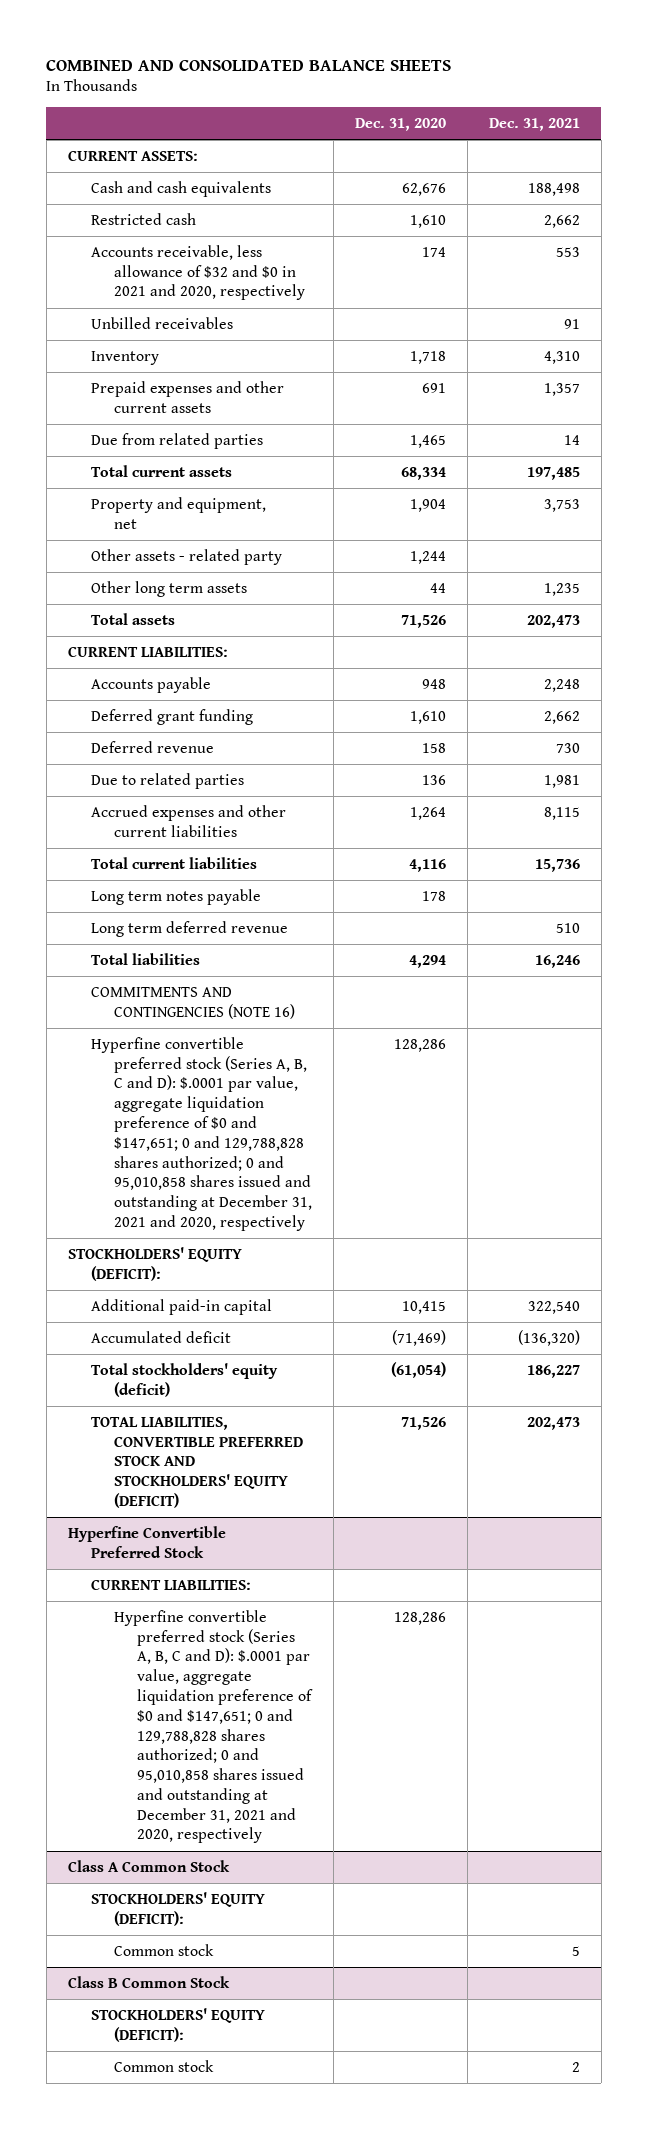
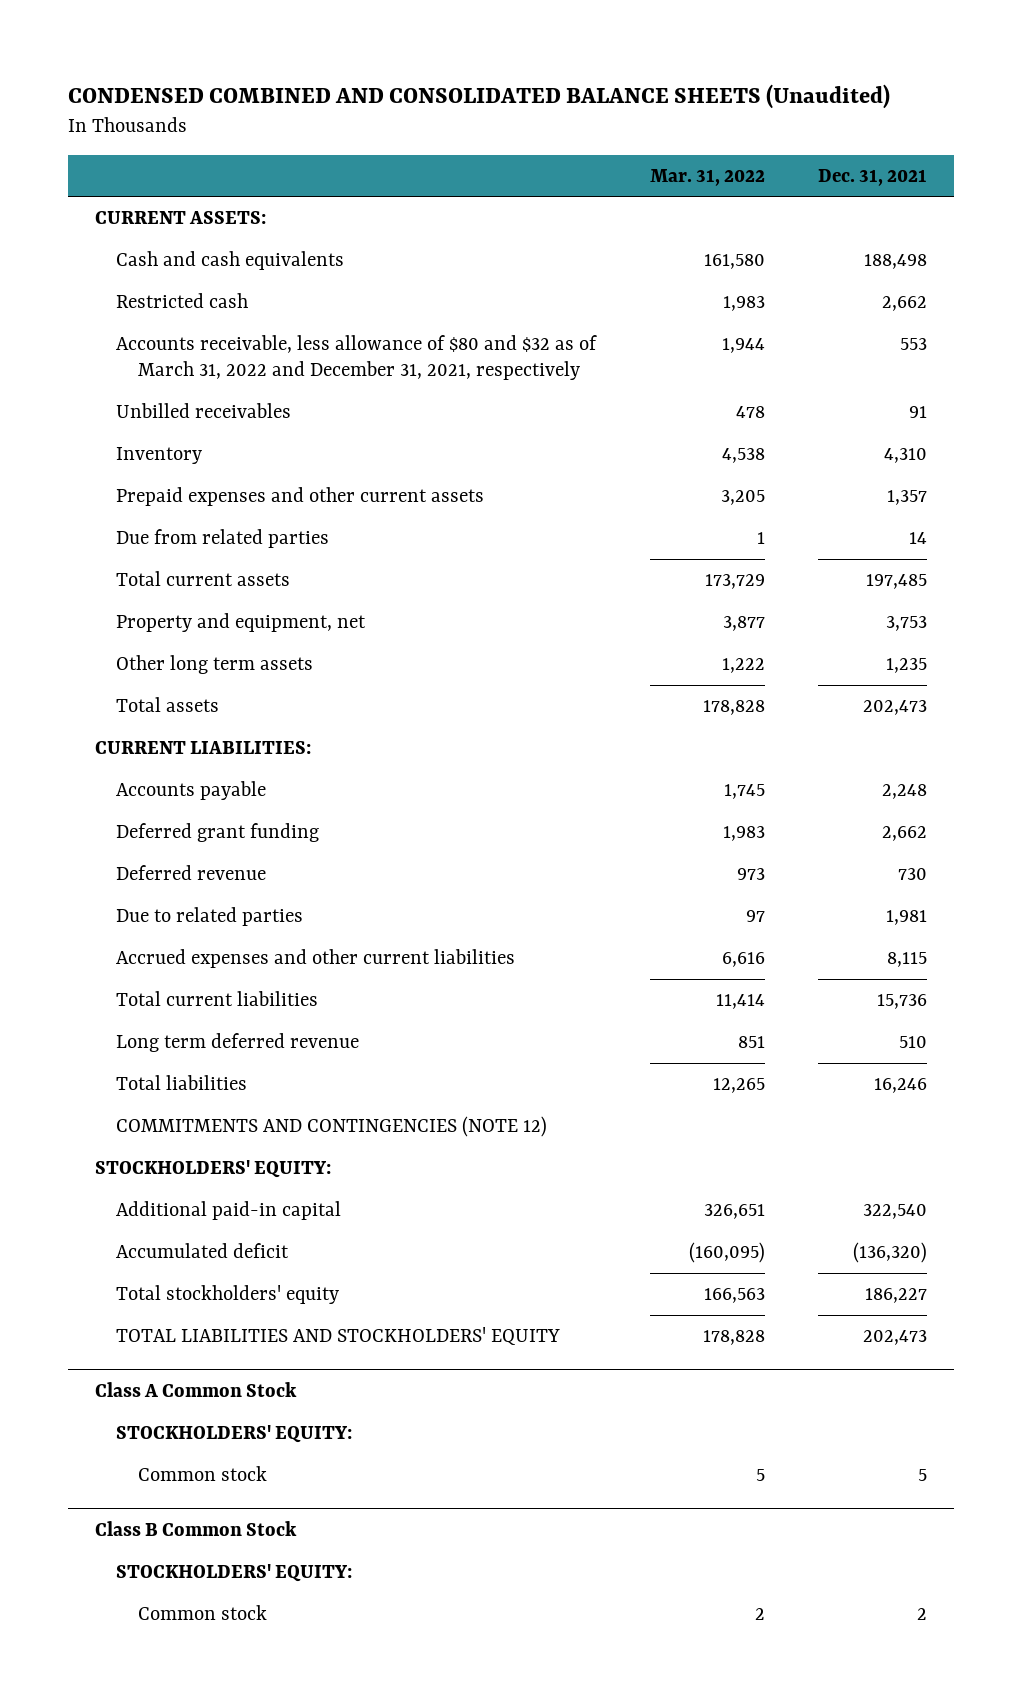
- COMBINED AND CONSOLIDATED BALANCE SHEETS
+ CONDENSED COMBINED AND CONSOLIDATED BALANCE SHEETS (Unaudited)
- | Dec. 31, 2020 | Dec. 31, 2021
+ | Mar. 31, 2022 | Dec. 31, 2021
- Accounts receivable, less allowance of $32 and $0 in 2021 and 2020, respectively | 174 | 553
+ Accounts receivable, less allowance of $80 and $32 as of March 31, 2022 and December 31, 2021, respectively | 1,944 | 553
- Other assets - related party | 1,244 |
- Long term notes payable | 178 |
- COMMITMENTS AND CONTINGENCIES (NOTE 16)
- Hyperfine convertible preferred stock (Series A, B, C and D): $.0001 par value, aggregate liquidation preference of $0 and $147,651; 0 and 129,788,828 shares authorized; 0 and 95,010,858 shares issued and outstanding at December 31, 2021 and 2020, respectively | 128,286 |
- STOCKHOLDERS' EQUITY (DEFICIT):
+ COMMITMENTS AND CONTINGENCIES (NOTE 12)
+ STOCKHOLDERS' EQUITY:
- Total stockholders' equity (deficit) | (61,054) | 186,227
- TOTAL LIABILITIES, CONVERTIBLE PREFERRED STOCK AND STOCKHOLDERS' EQUITY (DEFICIT) | 71,526 | 202,473
- Hyperfine Convertible Preferred Stock
- CURRENT LIABILITIES:
- Hyperfine convertible preferred stock (Series A, B, C and D): $.0001 par value, aggregate liquidation preference of $0 and $147,651; 0 and 129,788,828 shares authorized; 0 and 95,010,858 shares issued and outstanding at December 31, 2021 and 2020, respectively | 128,286 |
+ Total stockholders' equity | 166,563 | 186,227
+ TOTAL LIABILITIES AND STOCKHOLDERS' EQUITY | 178,828 | 202,473
@ Class A Common Stock
- STOCKHOLDERS' EQUITY (DEFICIT):
+ STOCKHOLDERS' EQUITY:
@ Class B Common Stock
- STOCKHOLDERS' EQUITY (DEFICIT):
+ STOCKHOLDERS' EQUITY:

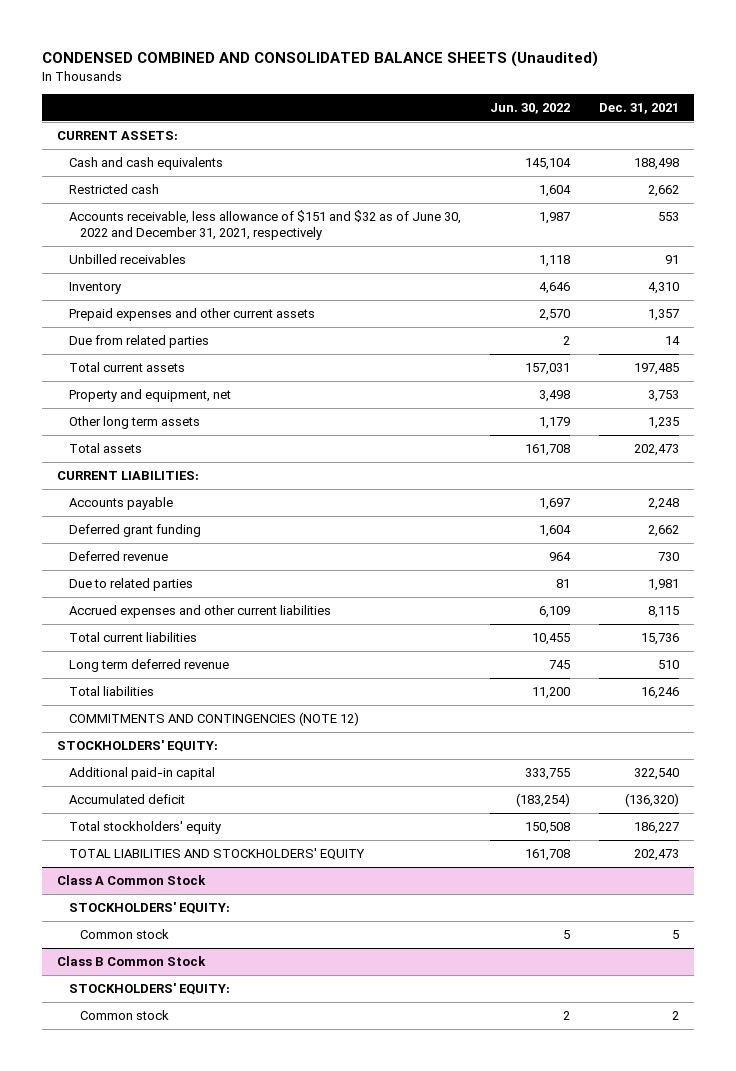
- | Mar. 31, 2022 | Dec. 31, 2021
+ | Jun. 30, 2022 | Dec. 31, 2021
- Accounts receivable, less allowance of $80 and $32 as of March 31, 2022 and December 31, 2021, respectively | 1,944 | 553
+ Accounts receivable, less allowance of $151 and $32 as of June 30, 2022 and December 31, 2021, respectively | 1,987 | 553

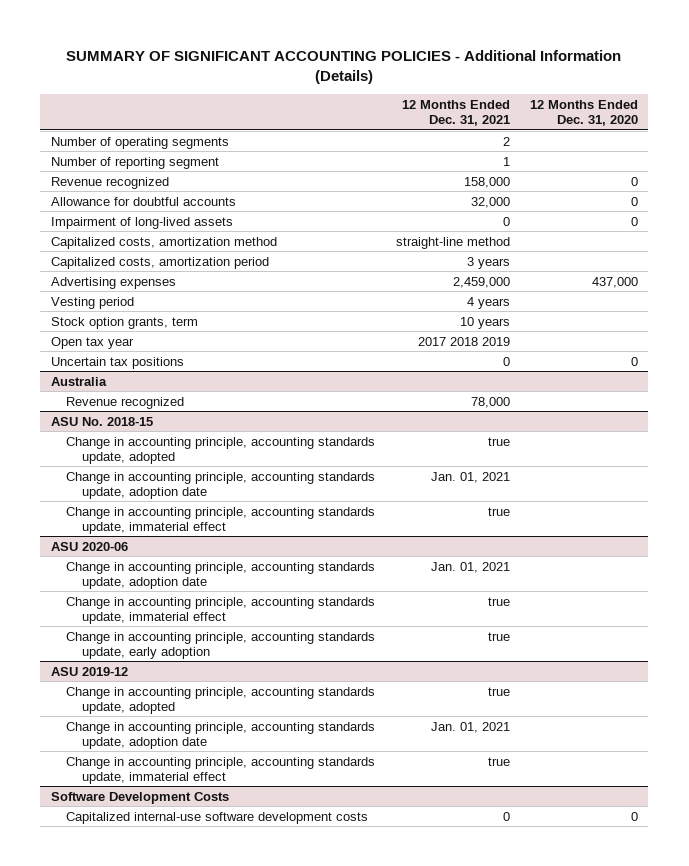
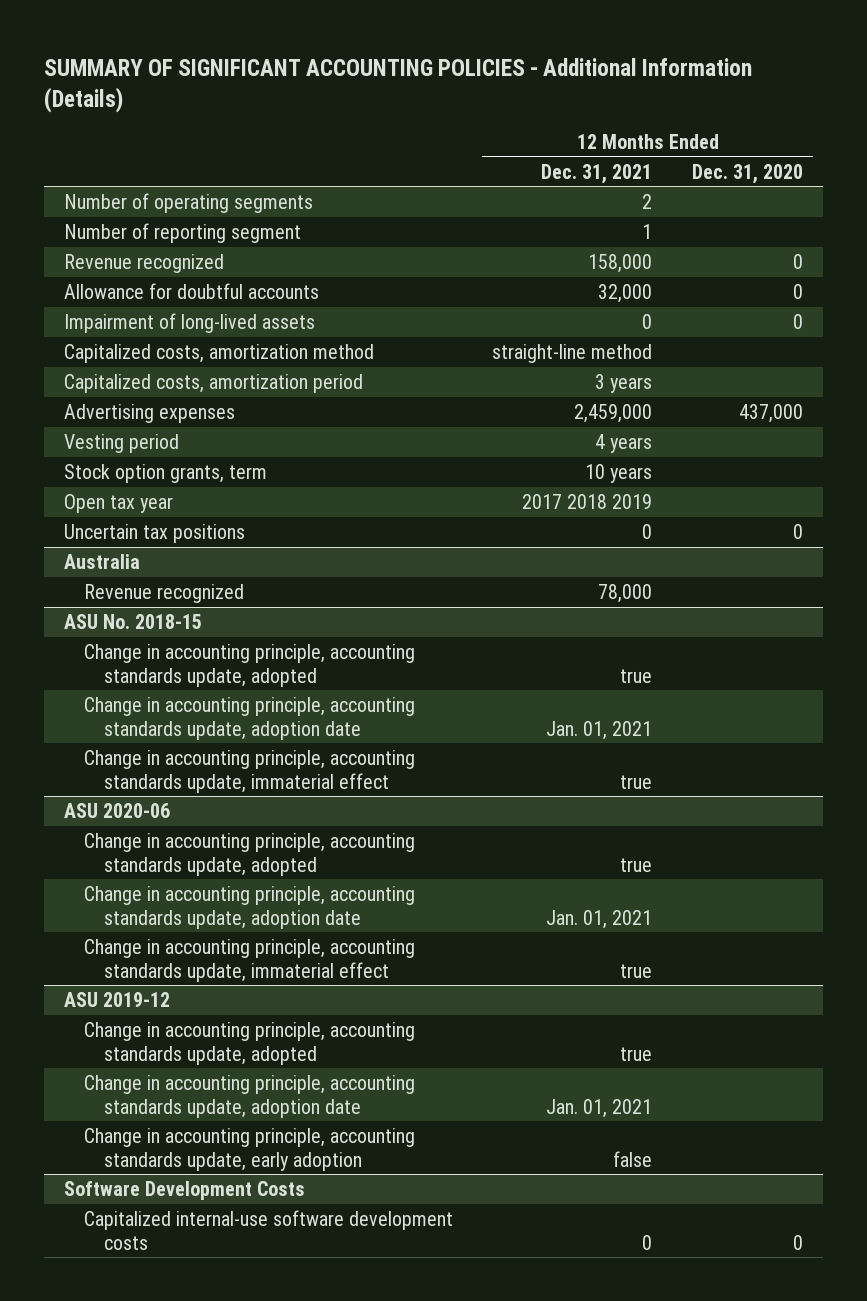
@ ASU 2020-06
+ Change in accounting principle, accounting standards update, adopted | true |
- Change in accounting principle, accounting standards update, early adoption | true |
@ ASU 2019-12
- Change in accounting principle, accounting standards update, immaterial effect | true |
+ Change in accounting principle, accounting standards update, early adoption | false |

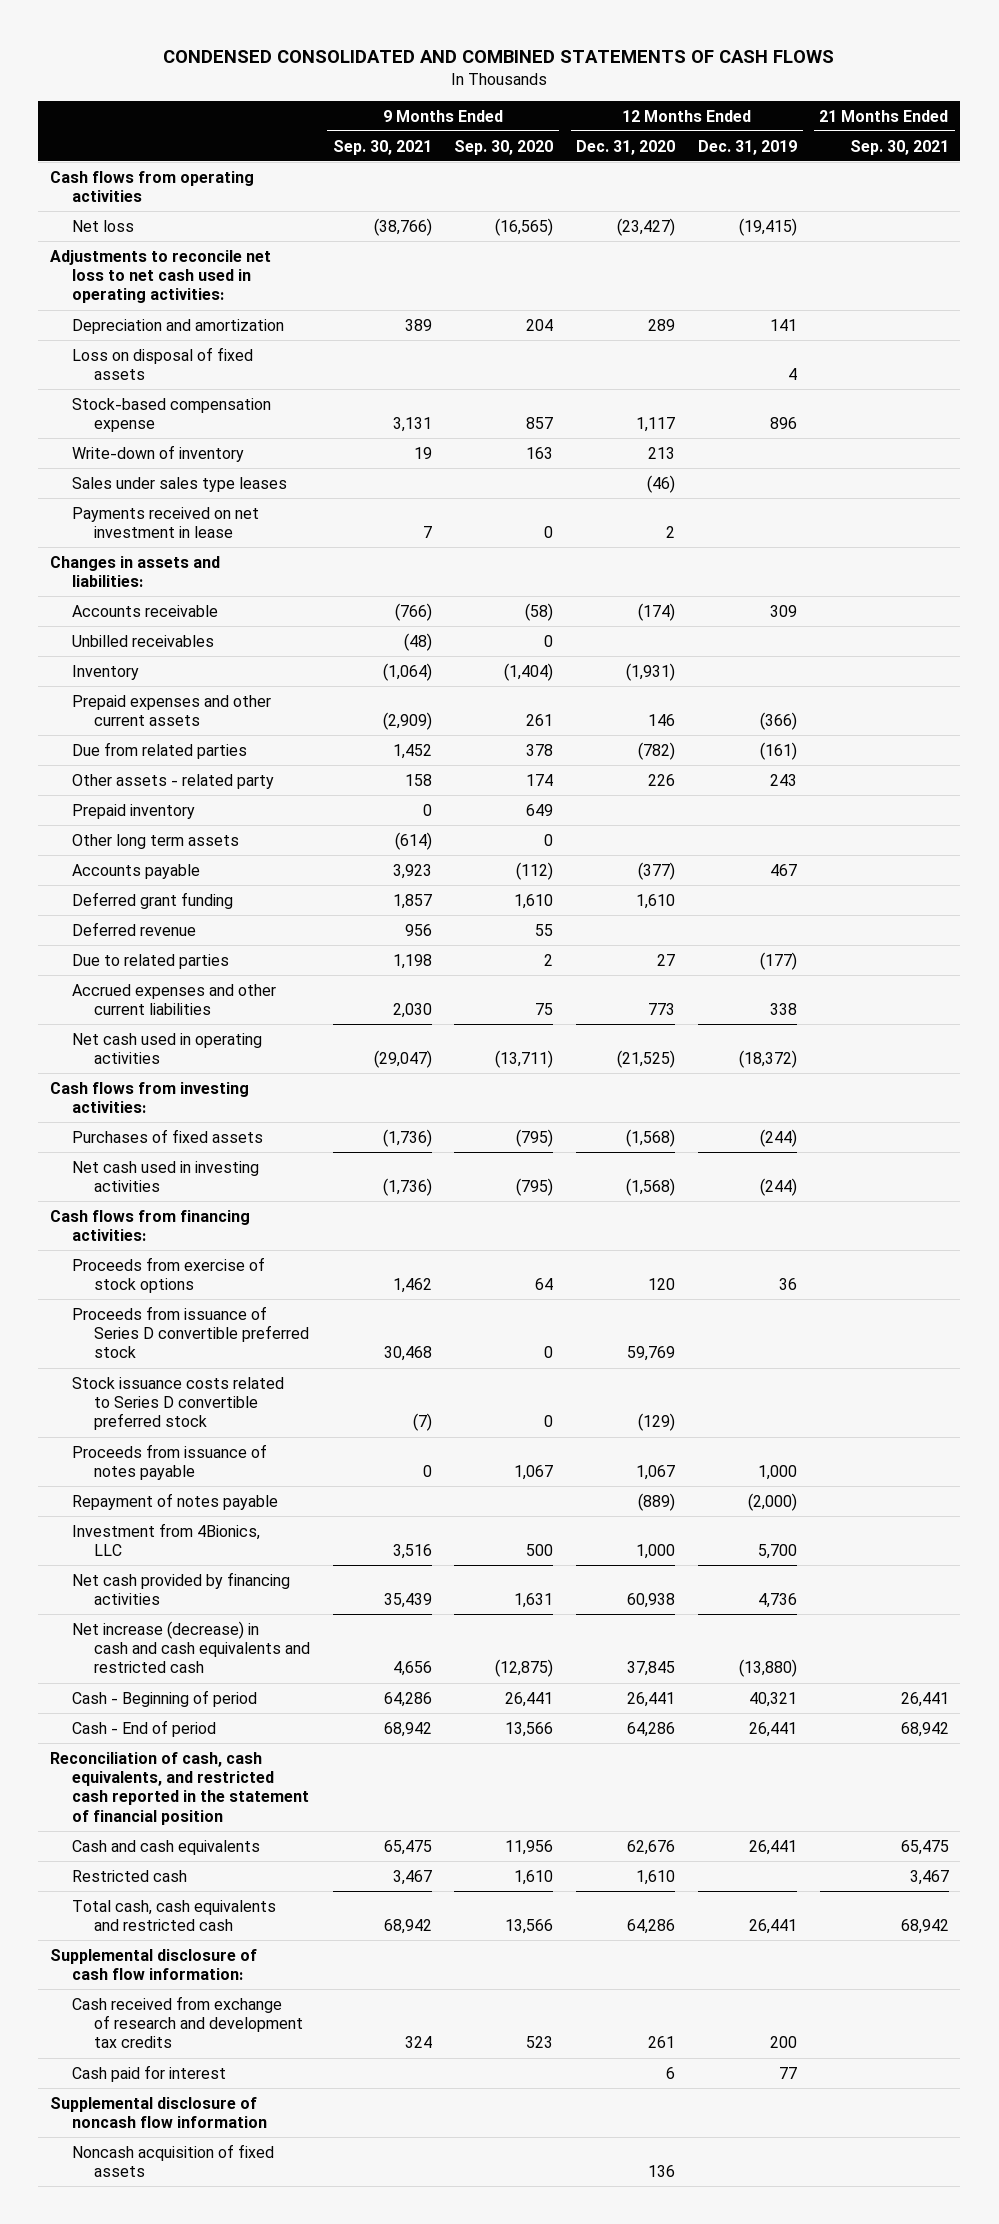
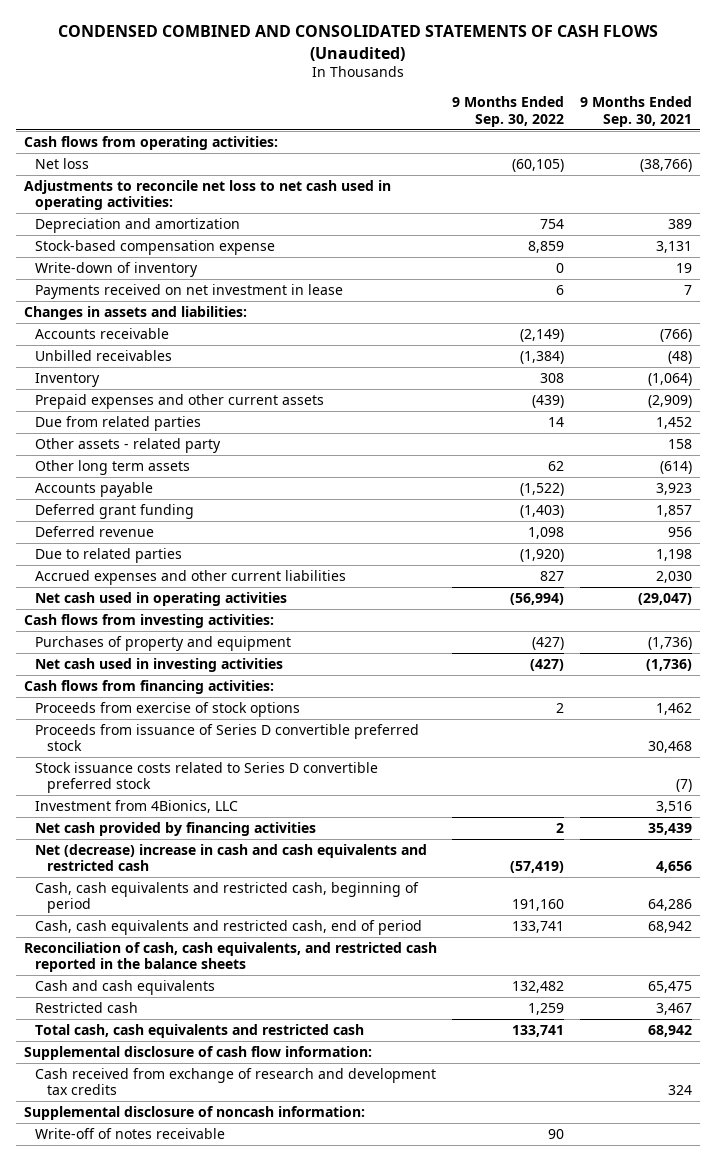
- CONDENSED CONSOLIDATED AND COMBINED STATEMENTS OF CASH FLOWS
+ CONDENSED COMBINED AND CONSOLIDATED STATEMENTS OF CASH FLOWS (Unaudited)
- | 9 Months Ended Sep. 30, 2021 | 9 Months Ended Sep. 30, 2020 | 12 Months Ended Dec. 31, 2020 | 12 Months Ended Dec. 31, 2019 | 21 Months Ended Sep. 30, 2021
+ | 9 Months Ended Sep. 30, 2022 | 9 Months Ended Sep. 30, 2021
- Cash flows from operating activities
+ Cash flows from operating activities:
- Loss on disposal of fixed assets | | | | 4 |
- Sales under sales type leases | | | (46) | |
- Prepaid inventory | 0 | 649 | | |
- Purchases of fixed assets | (1,736) | (795) | (1,568) | (244) |
+ Purchases of property and equipment | (427) | (1,736)
- Proceeds from issuance of notes payable | 0 | 1,067 | 1,067 | 1,000 |
- Repayment of notes payable | | | (889) | (2,000) |
- Net increase (decrease) in cash and cash equivalents and restricted cash | 4,656 | (12,875) | 37,845 | (13,880) |
- Cash - Beginning of period | 64,286 | 26,441 | 26,441 | 40,321 | 26,441
- Cash - End of period | 68,942 | 13,566 | 64,286 | 26,441 | 68,942
- Reconciliation of cash, cash equivalents, and restricted cash reported in the statement of financial position
+ Net (decrease) increase in cash and cash equivalents and restricted cash | (57,419) | 4,656
+ Cash, cash equivalents and restricted cash, beginning of period | 191,160 | 64,286
+ Cash, cash equivalents and restricted cash, end of period | 133,741 | 68,942
+ Reconciliation of cash, cash equivalents, and restricted cash reported in the balance sheets
- Cash paid for interest | | | 6 | 77 |
- Supplemental disclosure of noncash flow information
- Noncash acquisition of fixed assets | | | 136 | |
+ Supplemental disclosure of noncash information:
+ Write-off of notes receivable | 90 |

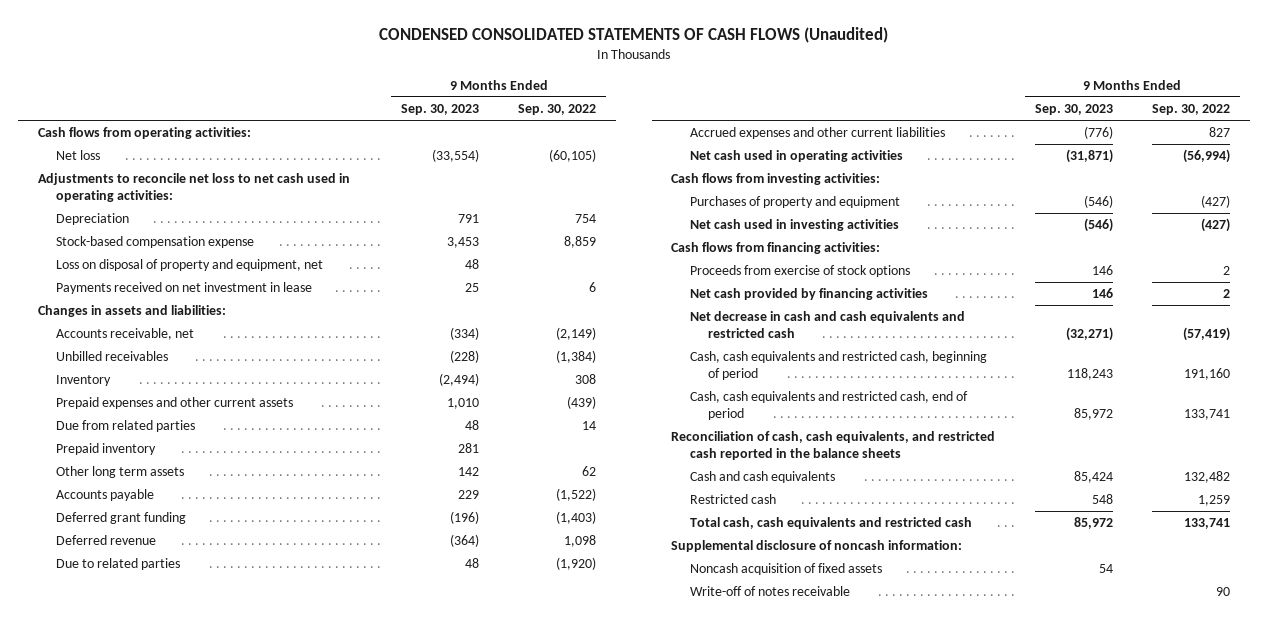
- CONDENSED COMBINED AND CONSOLIDATED STATEMENTS OF CASH FLOWS (Unaudited)
+ CONDENSED CONSOLIDATED STATEMENTS OF CASH FLOWS (Unaudited)
- | 9 Months Ended Sep. 30, 2022 | 9 Months Ended Sep. 30, 2021
+ | 9 Months Ended Sep. 30, 2023 | 9 Months Ended Sep. 30, 2022
- Depreciation and amortization | 754 | 389
+ Depreciation | 791 | 754
- Write-down of inventory | 0 | 19
+ Loss on disposal of property and equipment, net | 48 |
- Accounts receivable | (2,149) | (766)
+ Accounts receivable, net | (334) | (2,149)
- Other assets - related party | | 158
+ Prepaid inventory | 281 |
- Proceeds from issuance of Series D convertible preferred stock | | 30,468
- Stock issuance costs related to Series D convertible preferred stock | | (7)
- Investment from 4Bionics, LLC | | 3,516
- Net (decrease) increase in cash and cash equivalents and restricted cash | (57,419) | 4,656
+ Net decrease in cash and cash equivalents and restricted cash | (32,271) | (57,419)
- Supplemental disclosure of cash flow information:
- Cash received from exchange of research and development tax credits | | 324
+ Noncash acquisition of fixed assets | 54 |

